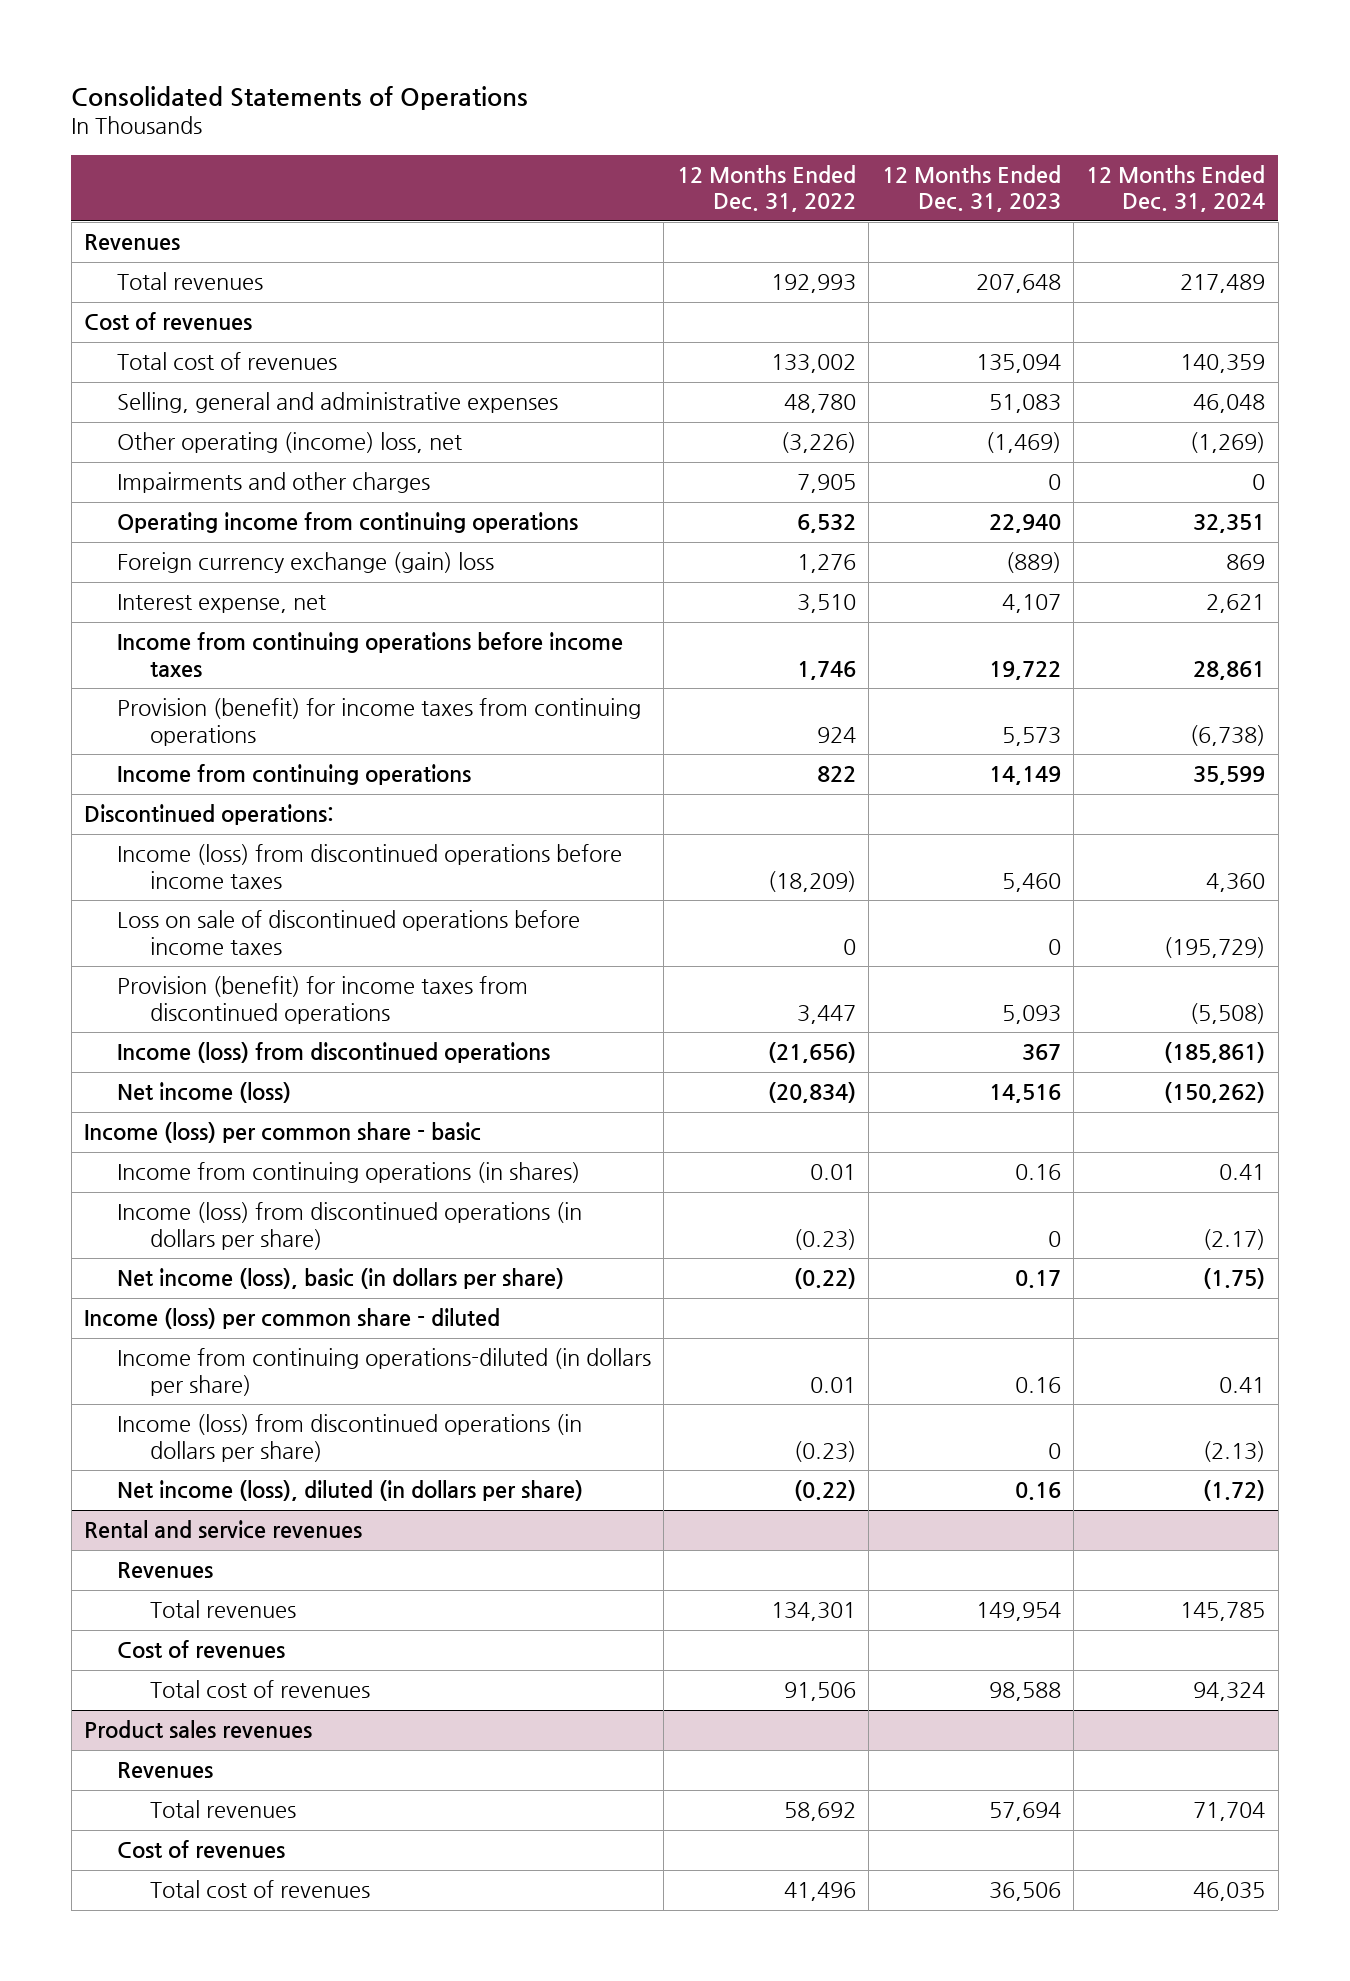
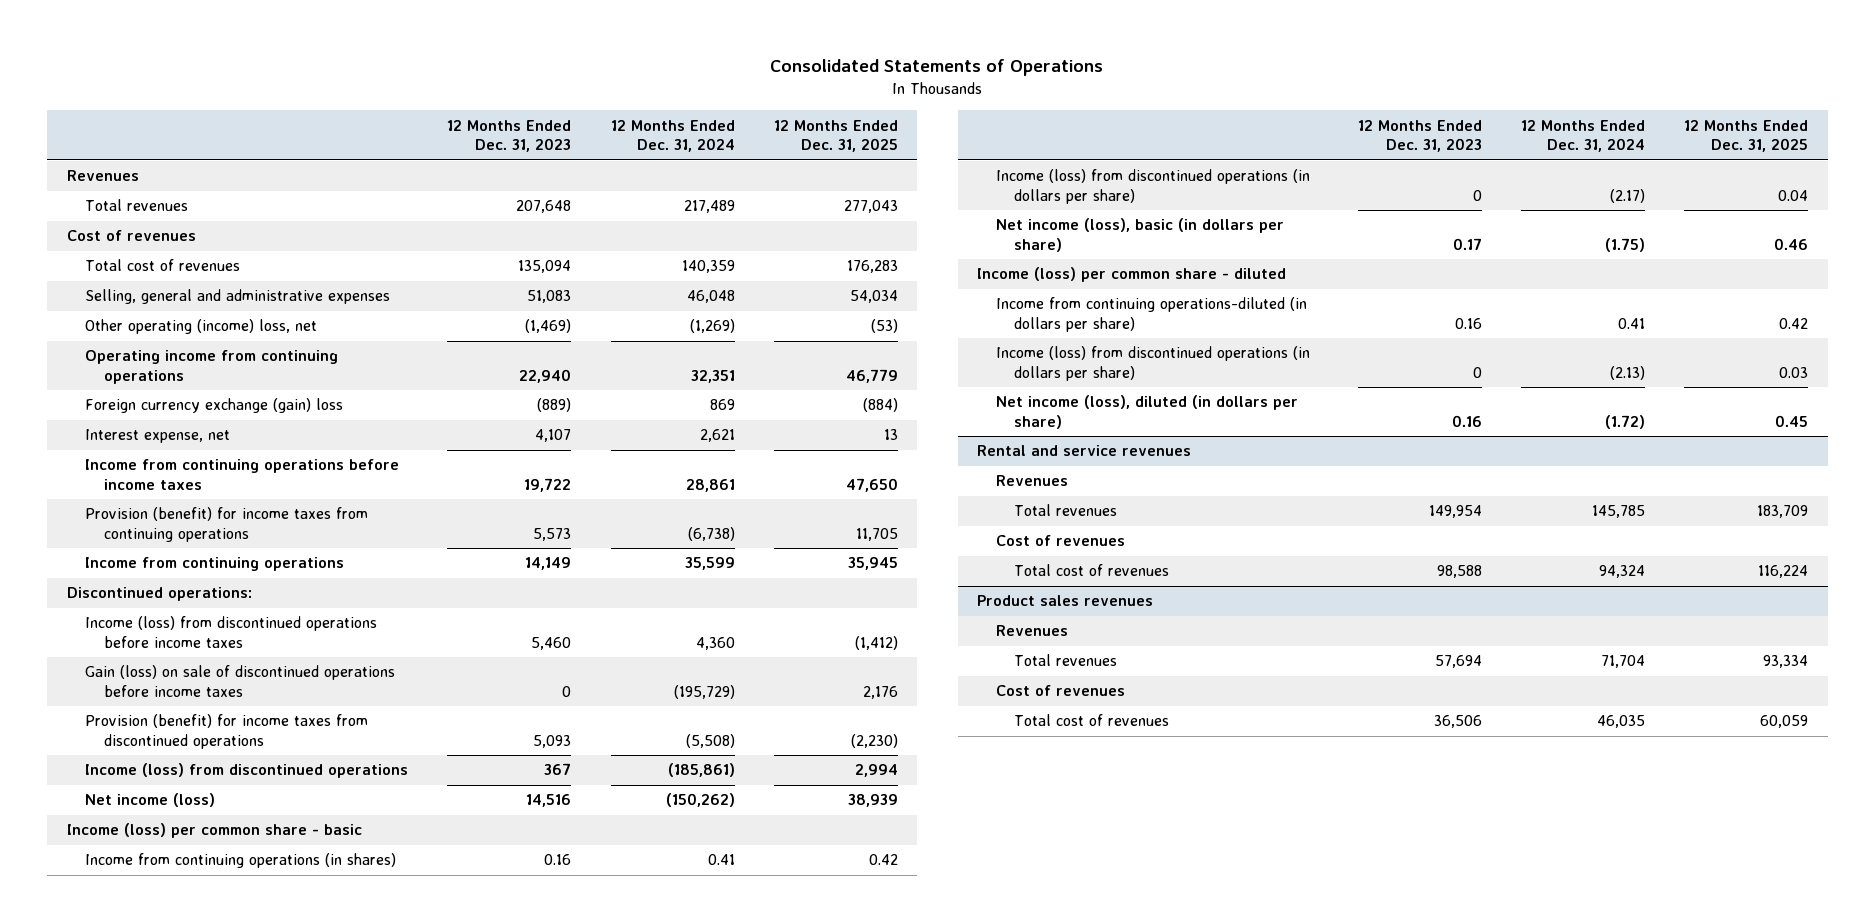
- | 12 Months Ended Dec. 31, 2022 | 12 Months Ended Dec. 31, 2023 | 12 Months Ended Dec. 31, 2024
+ | 12 Months Ended Dec. 31, 2023 | 12 Months Ended Dec. 31, 2024 | 12 Months Ended Dec. 31, 2025
- Impairments and other charges | 7,905 | 0 | 0
- Loss on sale of discontinued operations before income taxes | 0 | 0 | (195,729)
+ Gain (loss) on sale of discontinued operations before income taxes | 0 | (195,729) | 2,176

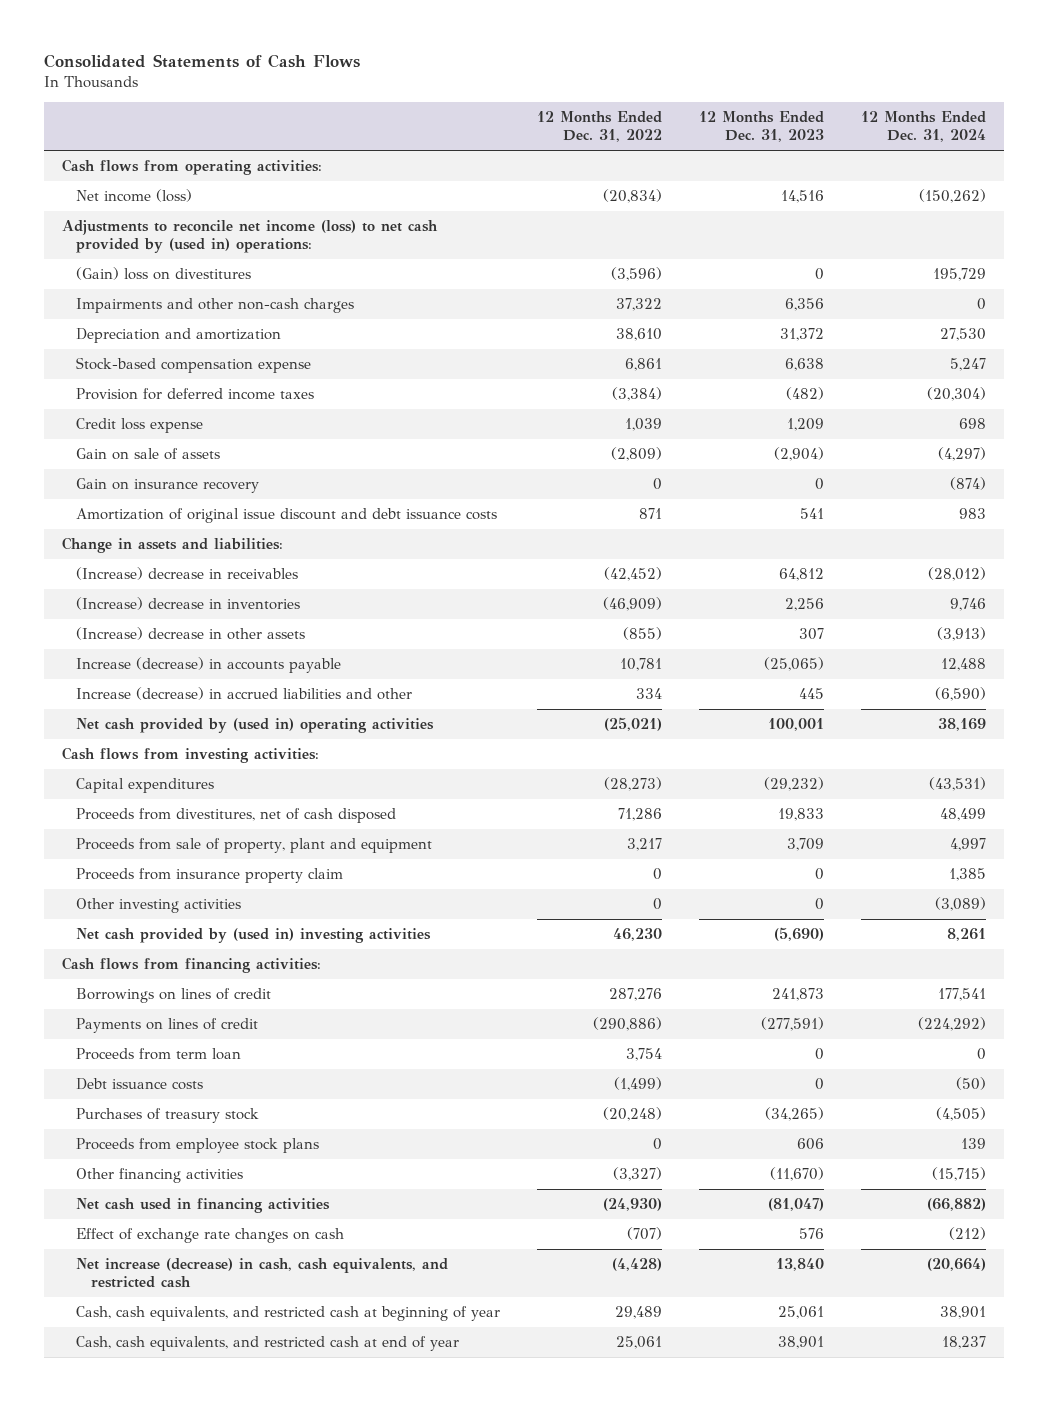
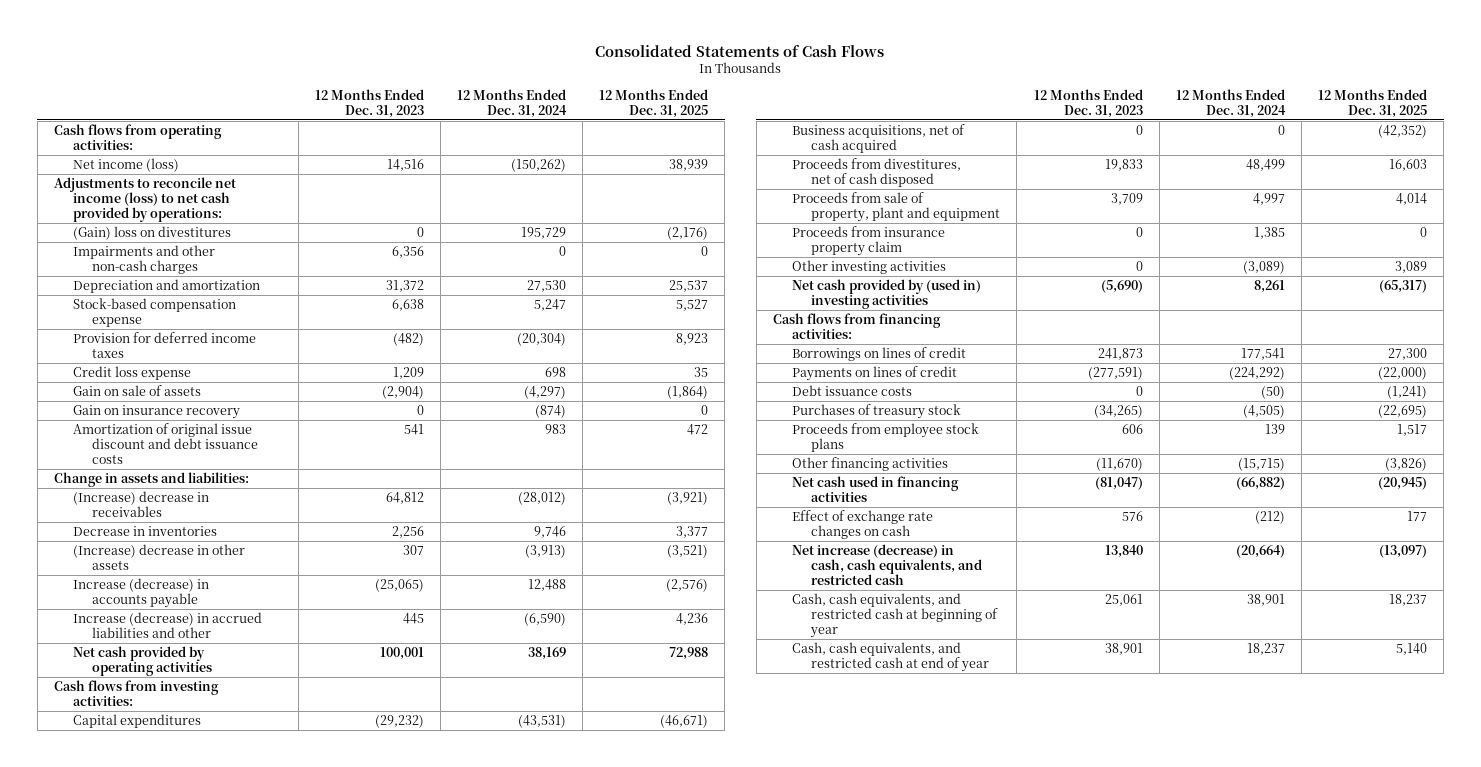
- | 12 Months Ended Dec. 31, 2022 | 12 Months Ended Dec. 31, 2023 | 12 Months Ended Dec. 31, 2024
+ | 12 Months Ended Dec. 31, 2023 | 12 Months Ended Dec. 31, 2024 | 12 Months Ended Dec. 31, 2025
- Adjustments to reconcile net income (loss) to net cash provided by (used in) operations:
+ Adjustments to reconcile net income (loss) to net cash provided by operations:
- (Increase) decrease in inventories | (46,909) | 2,256 | 9,746
+ Decrease in inventories | 2,256 | 9,746 | 3,377
- Net cash provided by (used in) operating activities | (25,021) | 100,001 | 38,169
+ Net cash provided by operating activities | 100,001 | 38,169 | 72,988
+ Business acquisitions, net of cash acquired | 0 | 0 | (42,352)
- Proceeds from term loan | 3,754 | 0 | 0

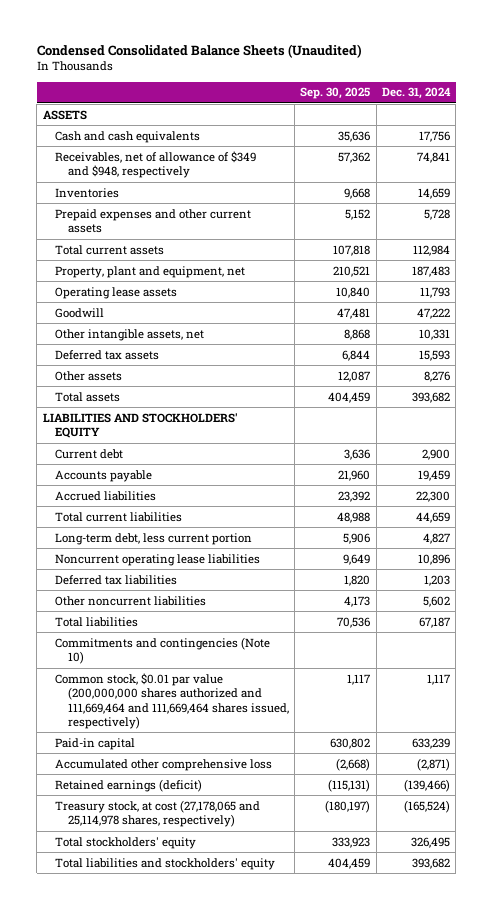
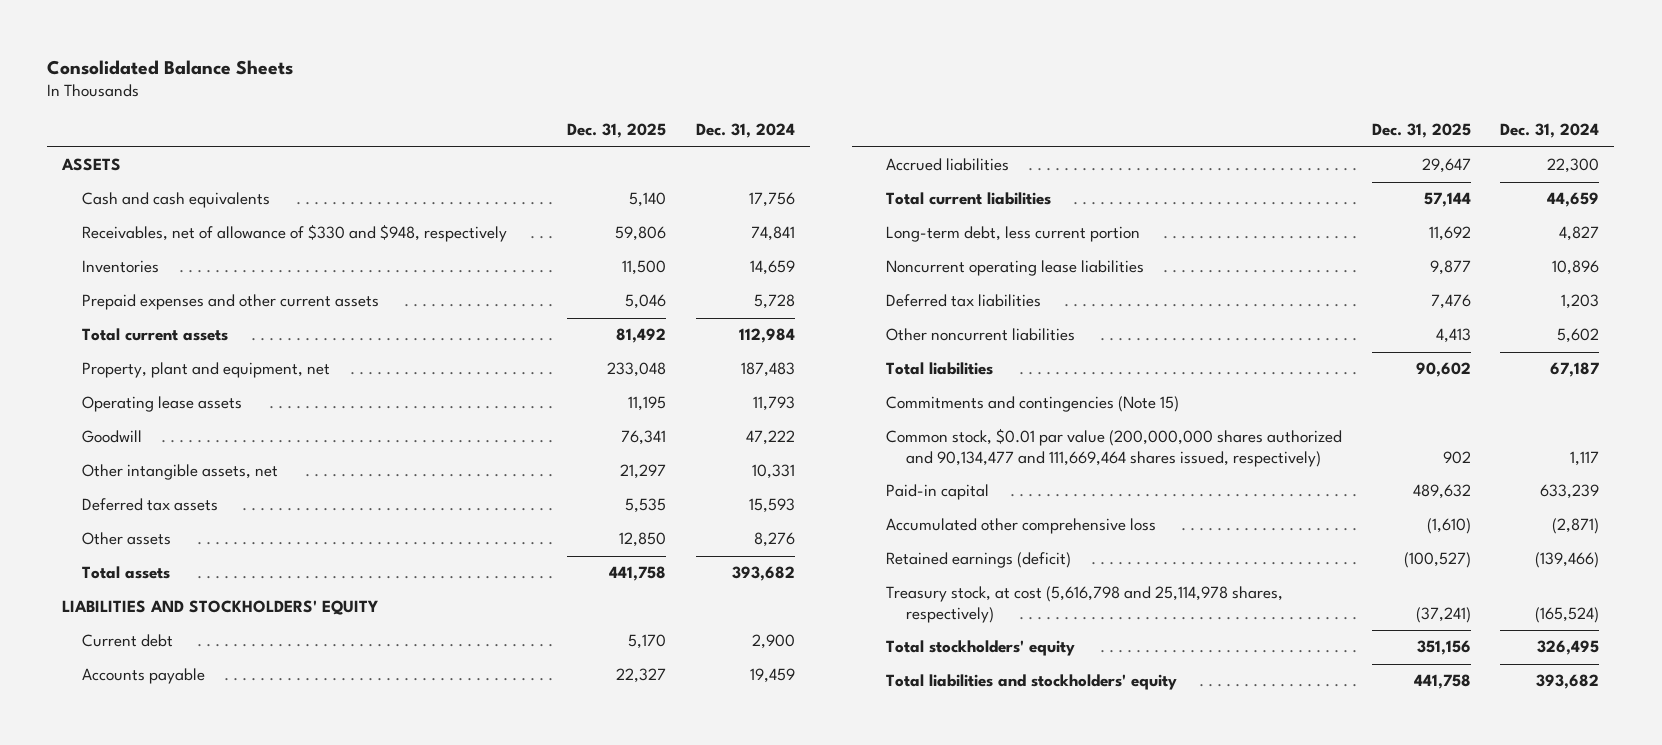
- Condensed Consolidated Balance Sheets (Unaudited)
+ Consolidated Balance Sheets
- | Sep. 30, 2025 | Dec. 31, 2024
+ | Dec. 31, 2025 | Dec. 31, 2024
- Receivables, net of allowance of $349 and $948, respectively | 57,362 | 74,841
+ Receivables, net of allowance of $330 and $948, respectively | 59,806 | 74,841
- Commitments and contingencies (Note 10)
- Common stock, $0.01 par value (200,000,000 shares authorized and 111,669,464 and 111,669,464 shares issued, respectively) | 1,117 | 1,117
+ Commitments and contingencies (Note 15)
+ Common stock, $0.01 par value (200,000,000 shares authorized and 90,134,477 and 111,669,464 shares issued, respectively) | 902 | 1,117
- Treasury stock, at cost (27,178,065 and 25,114,978 shares, respectively) | (180,197) | (165,524)
+ Treasury stock, at cost (5,616,798 and 25,114,978 shares, respectively) | (37,241) | (165,524)

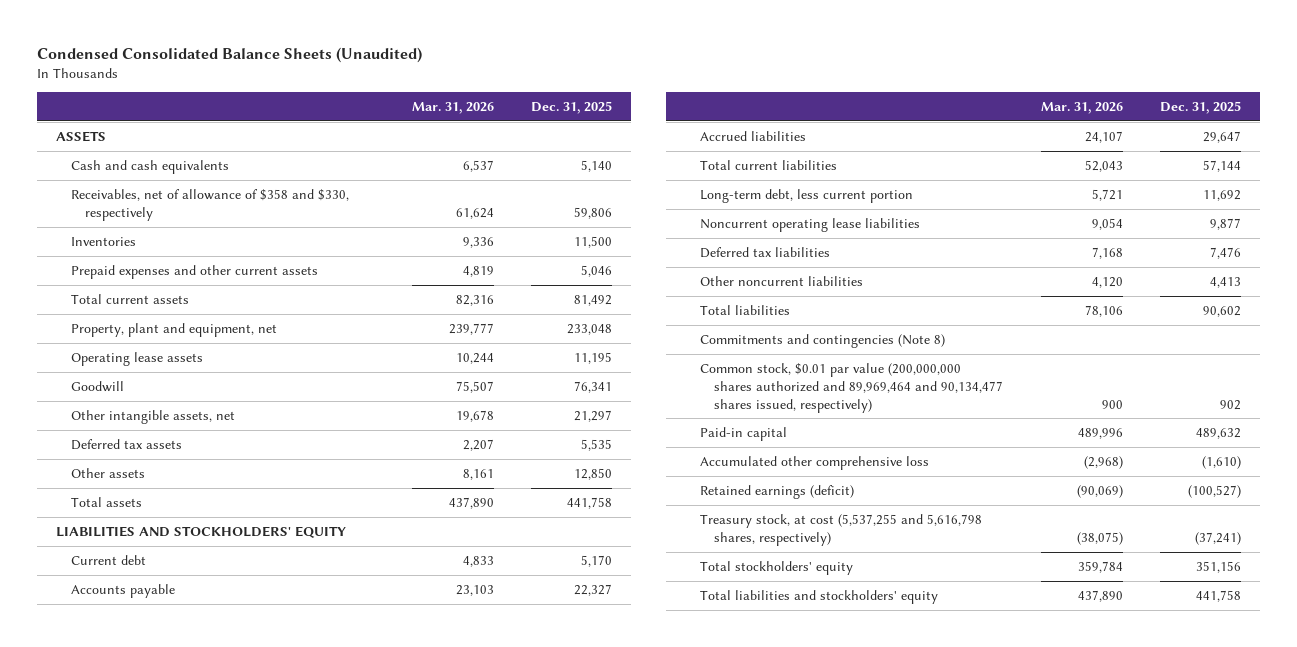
- Consolidated Balance Sheets
+ Condensed Consolidated Balance Sheets (Unaudited)
- | Dec. 31, 2025 | Dec. 31, 2024
+ | Mar. 31, 2026 | Dec. 31, 2025
- Receivables, net of allowance of $330 and $948, respectively | 59,806 | 74,841
+ Receivables, net of allowance of $358 and $330, respectively | 61,624 | 59,806
- Commitments and contingencies (Note 15)
- Common stock, $0.01 par value (200,000,000 shares authorized and 90,134,477 and 111,669,464 shares issued, respectively) | 902 | 1,117
+ Commitments and contingencies (Note 8)
+ Common stock, $0.01 par value (200,000,000 shares authorized and 89,969,464 and 90,134,477 shares issued, respectively) | 900 | 902
- Treasury stock, at cost (5,616,798 and 25,114,978 shares, respectively) | (37,241) | (165,524)
+ Treasury stock, at cost (5,537,255 and 5,616,798 shares, respectively) | (38,075) | (37,241)

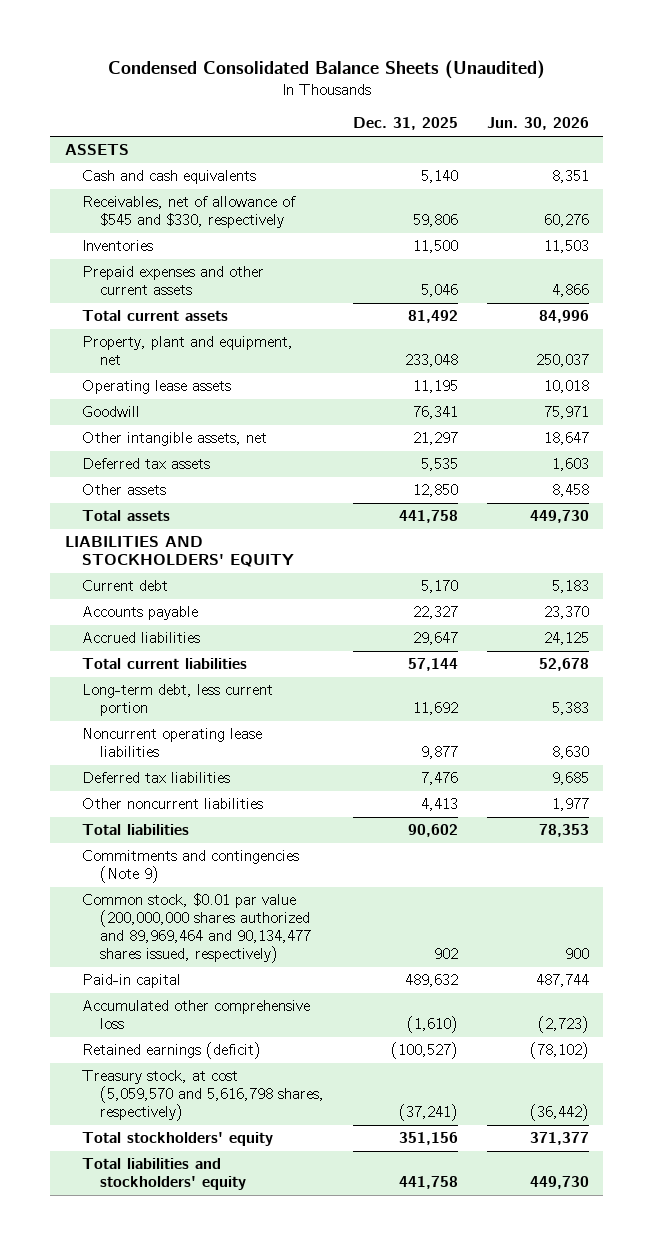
- | Mar. 31, 2026 | Dec. 31, 2025
+ | Dec. 31, 2025 | Jun. 30, 2026
- Receivables, net of allowance of $358 and $330, respectively | 61,624 | 59,806
+ Receivables, net of allowance of $545 and $330, respectively | 59,806 | 60,276
- Commitments and contingencies (Note 8)
+ Commitments and contingencies (Note 9)
- Treasury stock, at cost (5,537,255 and 5,616,798 shares, respectively) | (38,075) | (37,241)
+ Treasury stock, at cost (5,059,570 and 5,616,798 shares, respectively) | (37,241) | (36,442)

